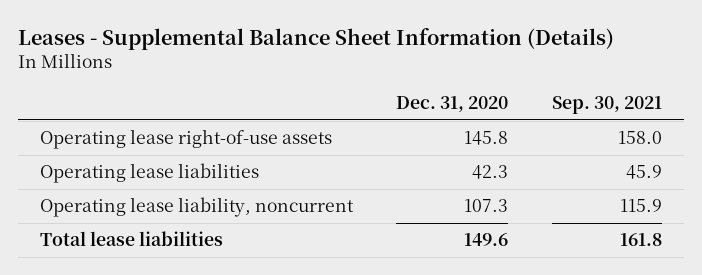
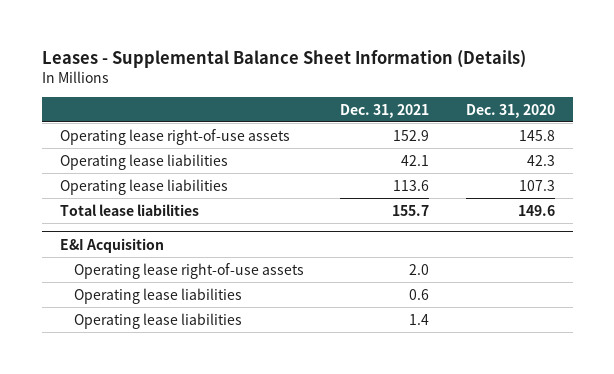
- | Dec. 31, 2020 | Sep. 30, 2021
+ | Dec. 31, 2021 | Dec. 31, 2020
- Operating lease liability, noncurrent | 107.3 | 115.9
+ Operating lease liabilities | 113.6 | 107.3
+ E&I Acquisition
+ Operating lease right-of-use assets | 2.0 |
+ Operating lease liabilities | 0.6 |
+ Operating lease liabilities | 1.4 |

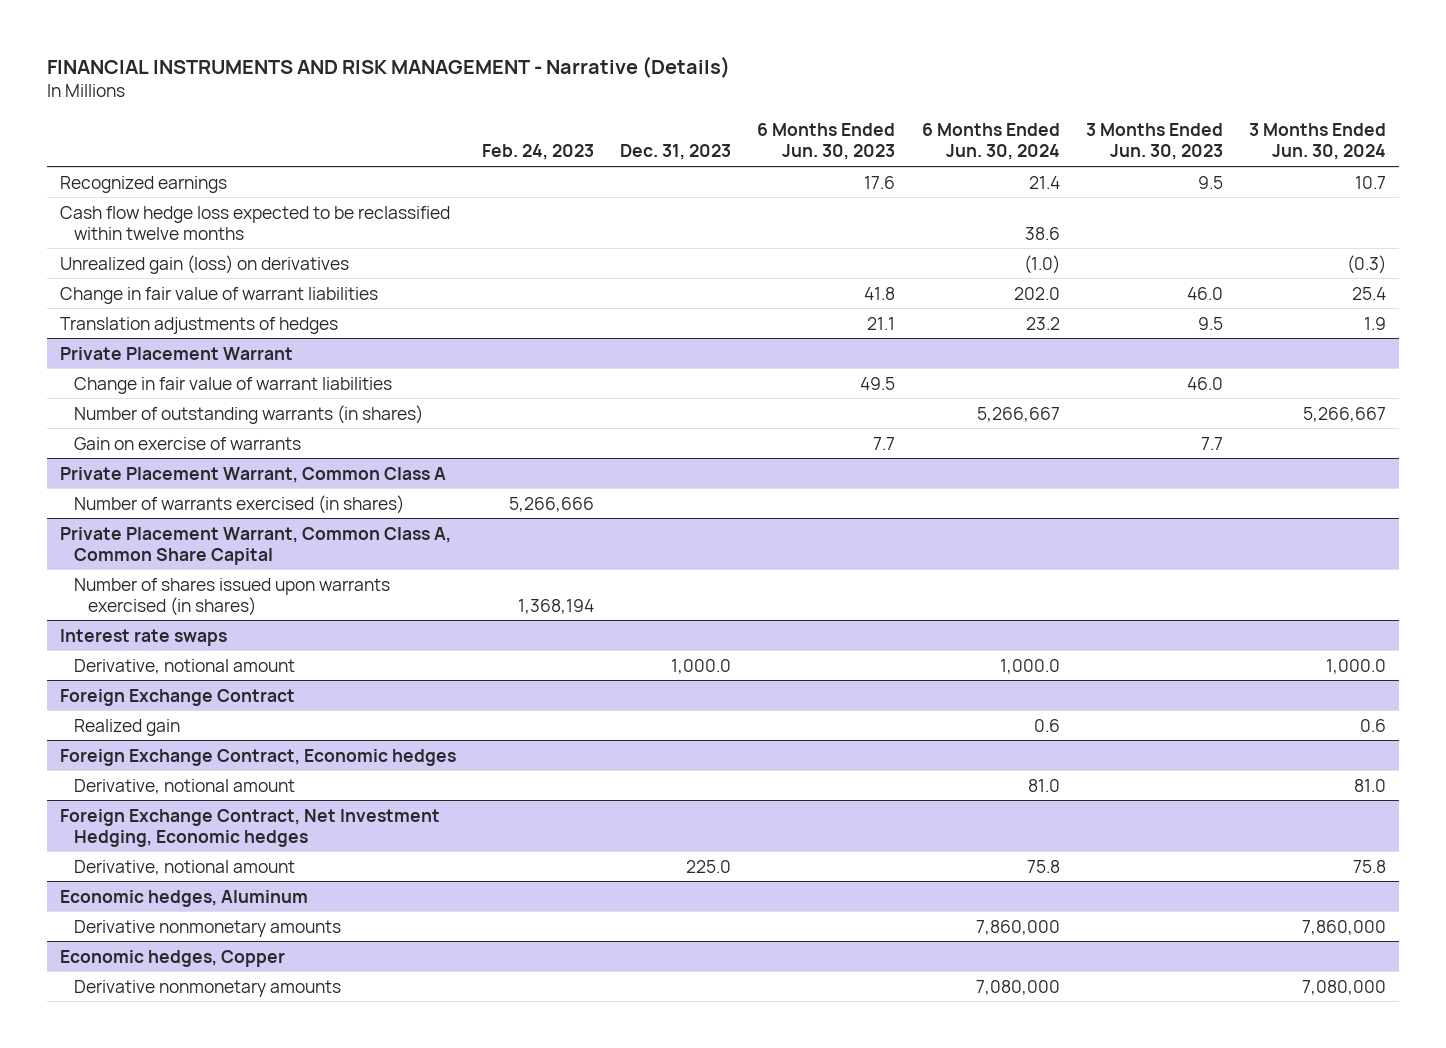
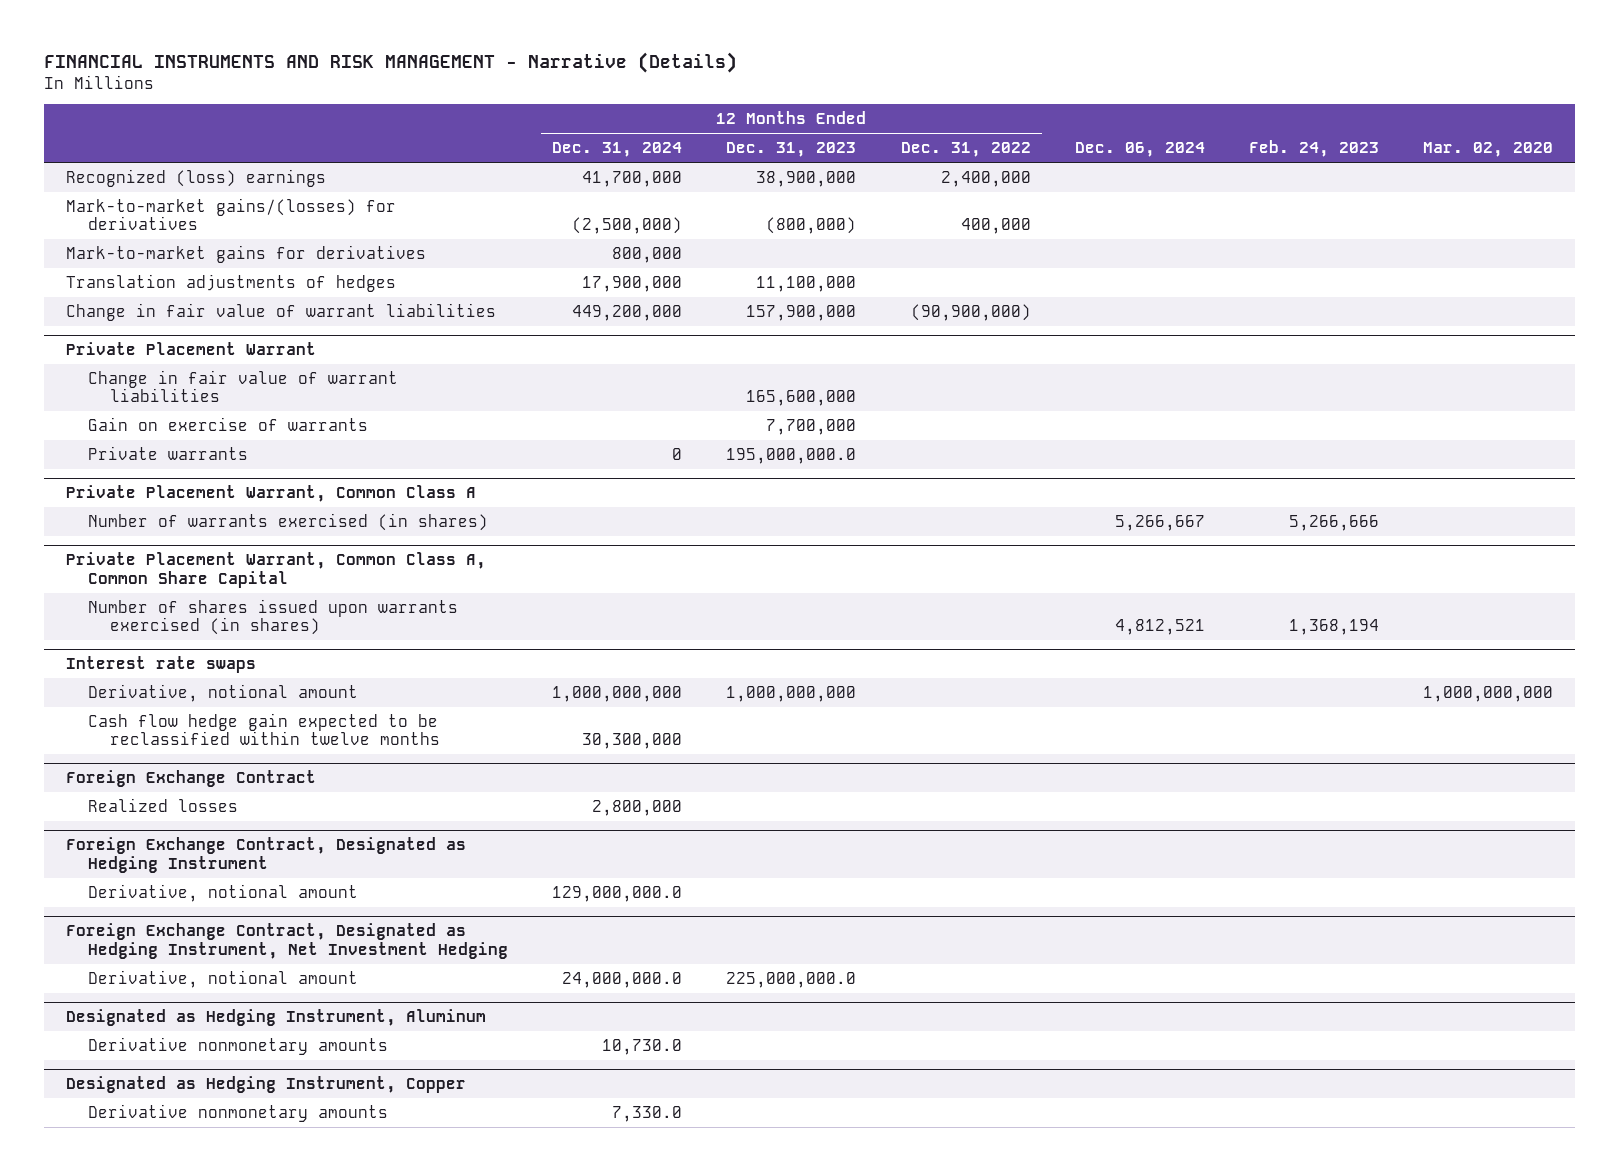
- | Feb. 24, 2023 | Dec. 31, 2023 | 6 Months Ended Jun. 30, 2023 | 6 Months Ended Jun. 30, 2024 | 3 Months Ended Jun. 30, 2023 | 3 Months Ended Jun. 30, 2024
+ | 12 Months Ended Dec. 31, 2024 | 12 Months Ended Dec. 31, 2023 | 12 Months Ended Dec. 31, 2022 | Dec. 06, 2024 | Feb. 24, 2023 | Mar. 02, 2020
- Recognized earnings | | | 17.6 | 21.4 | 9.5 | 10.7
- Cash flow hedge loss expected to be reclassified within twelve months | | | | 38.6 | |
- Unrealized gain (loss) on derivatives | | | | (1.0) | | (0.3)
+ Recognized (loss) earnings | 41,700,000 | 38,900,000 | 2,400,000 | | |
+ Mark-to-market gains/(losses) for derivatives | (2,500,000) | (800,000) | 400,000 | | |
+ Mark-to-market gains for derivatives | 800,000 | | | | |
moved down: Change in fair value of warrant liabilities | 449,200,000 | 157,900,000 | (90,900,000) | | |
@ Private Placement Warrant
- Number of outstanding warrants (in shares) | | | | 5,266,667 | | 5,266,667
+ Private warrants | 0 | 195,000,000.0 | | | |
@ Interest rate swaps
+ Cash flow hedge gain expected to be reclassified within twelve months | 30,300,000 | | | | |
@ Foreign Exchange Contract
- Realized gain | | | | 0.6 | | 0.6
- Foreign Exchange Contract, Economic hedges
- Derivative, notional amount | | | | 81.0 | | 81.0
- Foreign Exchange Contract, Net Investment Hedging, Economic hedges
@ Foreign Exchange Contract
+ Realized losses | 2,800,000 | | | | |
+ Foreign Exchange Contract, Designated as Hedging Instrument
+ Derivative, notional amount | 129,000,000.0 | | | | |
+ Foreign Exchange Contract, Designated as Hedging Instrument, Net Investment Hedging
- Economic hedges, Aluminum
- Derivative nonmonetary amounts | | | | 7,860,000 | | 7,860,000
- Economic hedges, Copper
- Derivative nonmonetary amounts | | | | 7,080,000 | | 7,080,000
+ Designated as Hedging Instrument, Aluminum
+ Derivative nonmonetary amounts | 10,730.0 | | | | |
+ Designated as Hedging Instrument, Copper
+ Derivative nonmonetary amounts | 7,330.0 | | | | |

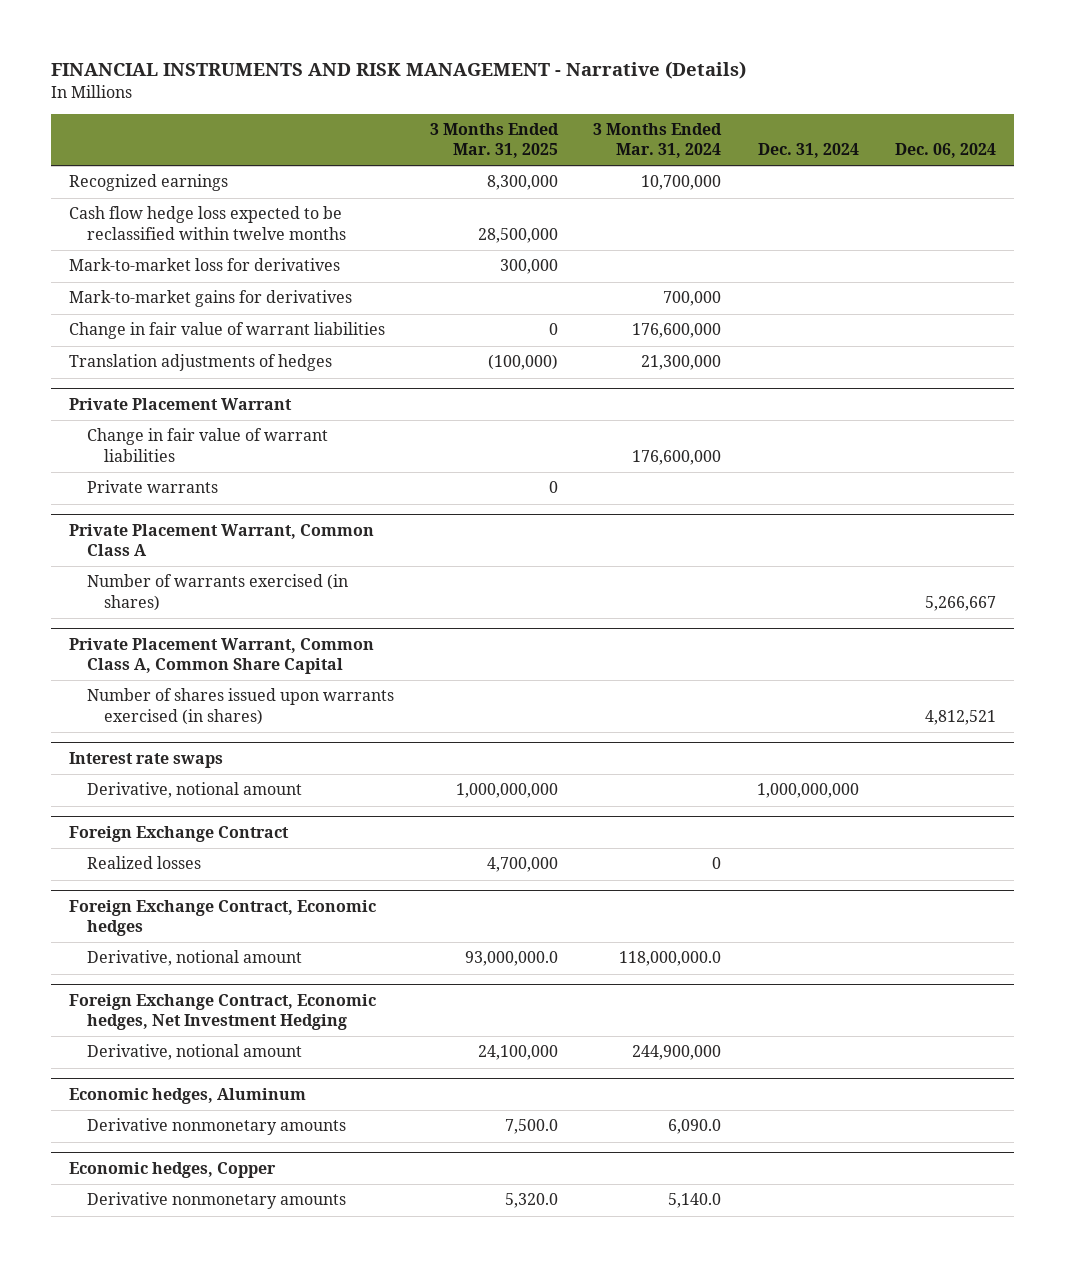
- | 12 Months Ended Dec. 31, 2024 | 12 Months Ended Dec. 31, 2023 | 12 Months Ended Dec. 31, 2022 | Dec. 06, 2024 | Feb. 24, 2023 | Mar. 02, 2020
+ | 3 Months Ended Mar. 31, 2025 | 3 Months Ended Mar. 31, 2024 | Dec. 31, 2024 | Dec. 06, 2024
- Recognized (loss) earnings | 41,700,000 | 38,900,000 | 2,400,000 | | |
- Mark-to-market gains/(losses) for derivatives | (2,500,000) | (800,000) | 400,000 | | |
+ Recognized earnings | 8,300,000 | 10,700,000 | |
+ Cash flow hedge loss expected to be reclassified within twelve months | 28,500,000 | | |
+ Mark-to-market loss for derivatives | 300,000 | | |
moved down: Translation adjustments of hedges | (100,000) | 21,300,000 | |
@ Private Placement Warrant
- Gain on exercise of warrants | | 7,700,000 | | | |
@ Interest rate swaps
- Cash flow hedge gain expected to be reclassified within twelve months | 30,300,000 | | | | |
- Foreign Exchange Contract, Designated as Hedging Instrument
- Derivative, notional amount | 129,000,000.0 | | | | |
- Foreign Exchange Contract, Designated as Hedging Instrument, Net Investment Hedging
+ Foreign Exchange Contract, Economic hedges
+ Derivative, notional amount | 93,000,000.0 | 118,000,000.0 | |
+ Foreign Exchange Contract, Economic hedges, Net Investment Hedging
- Designated as Hedging Instrument, Aluminum
- Derivative nonmonetary amounts | 10,730.0 | | | | |
- Designated as Hedging Instrument, Copper
- Derivative nonmonetary amounts | 7,330.0 | | | | |
+ Economic hedges, Aluminum
+ Derivative nonmonetary amounts | 7,500.0 | 6,090.0 | |
+ Economic hedges, Copper
+ Derivative nonmonetary amounts | 5,320.0 | 5,140.0 | |

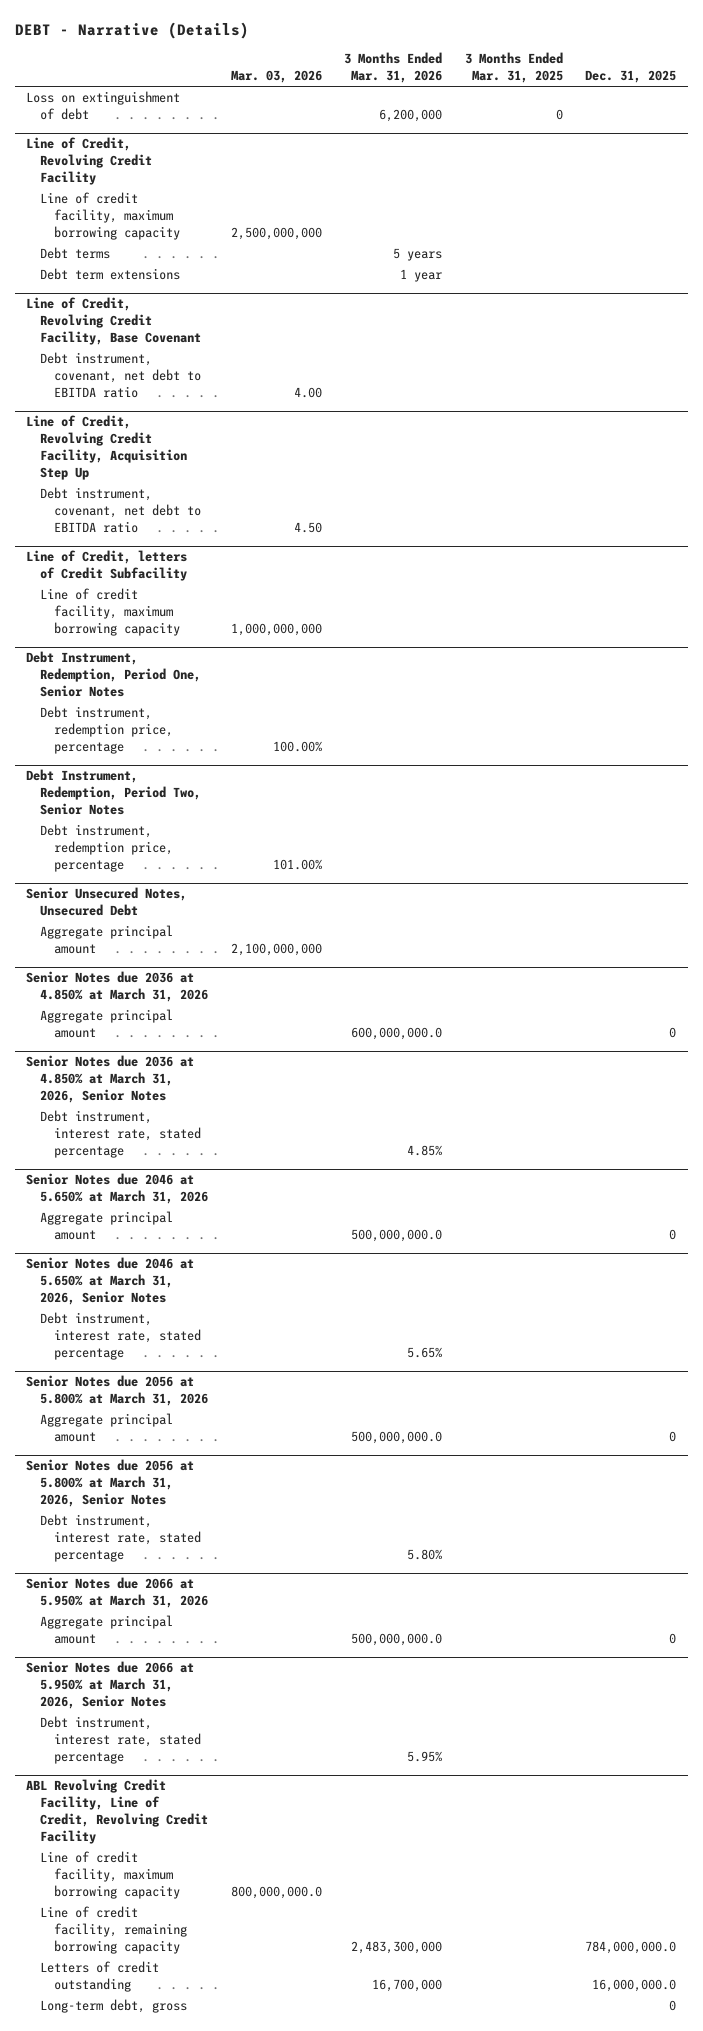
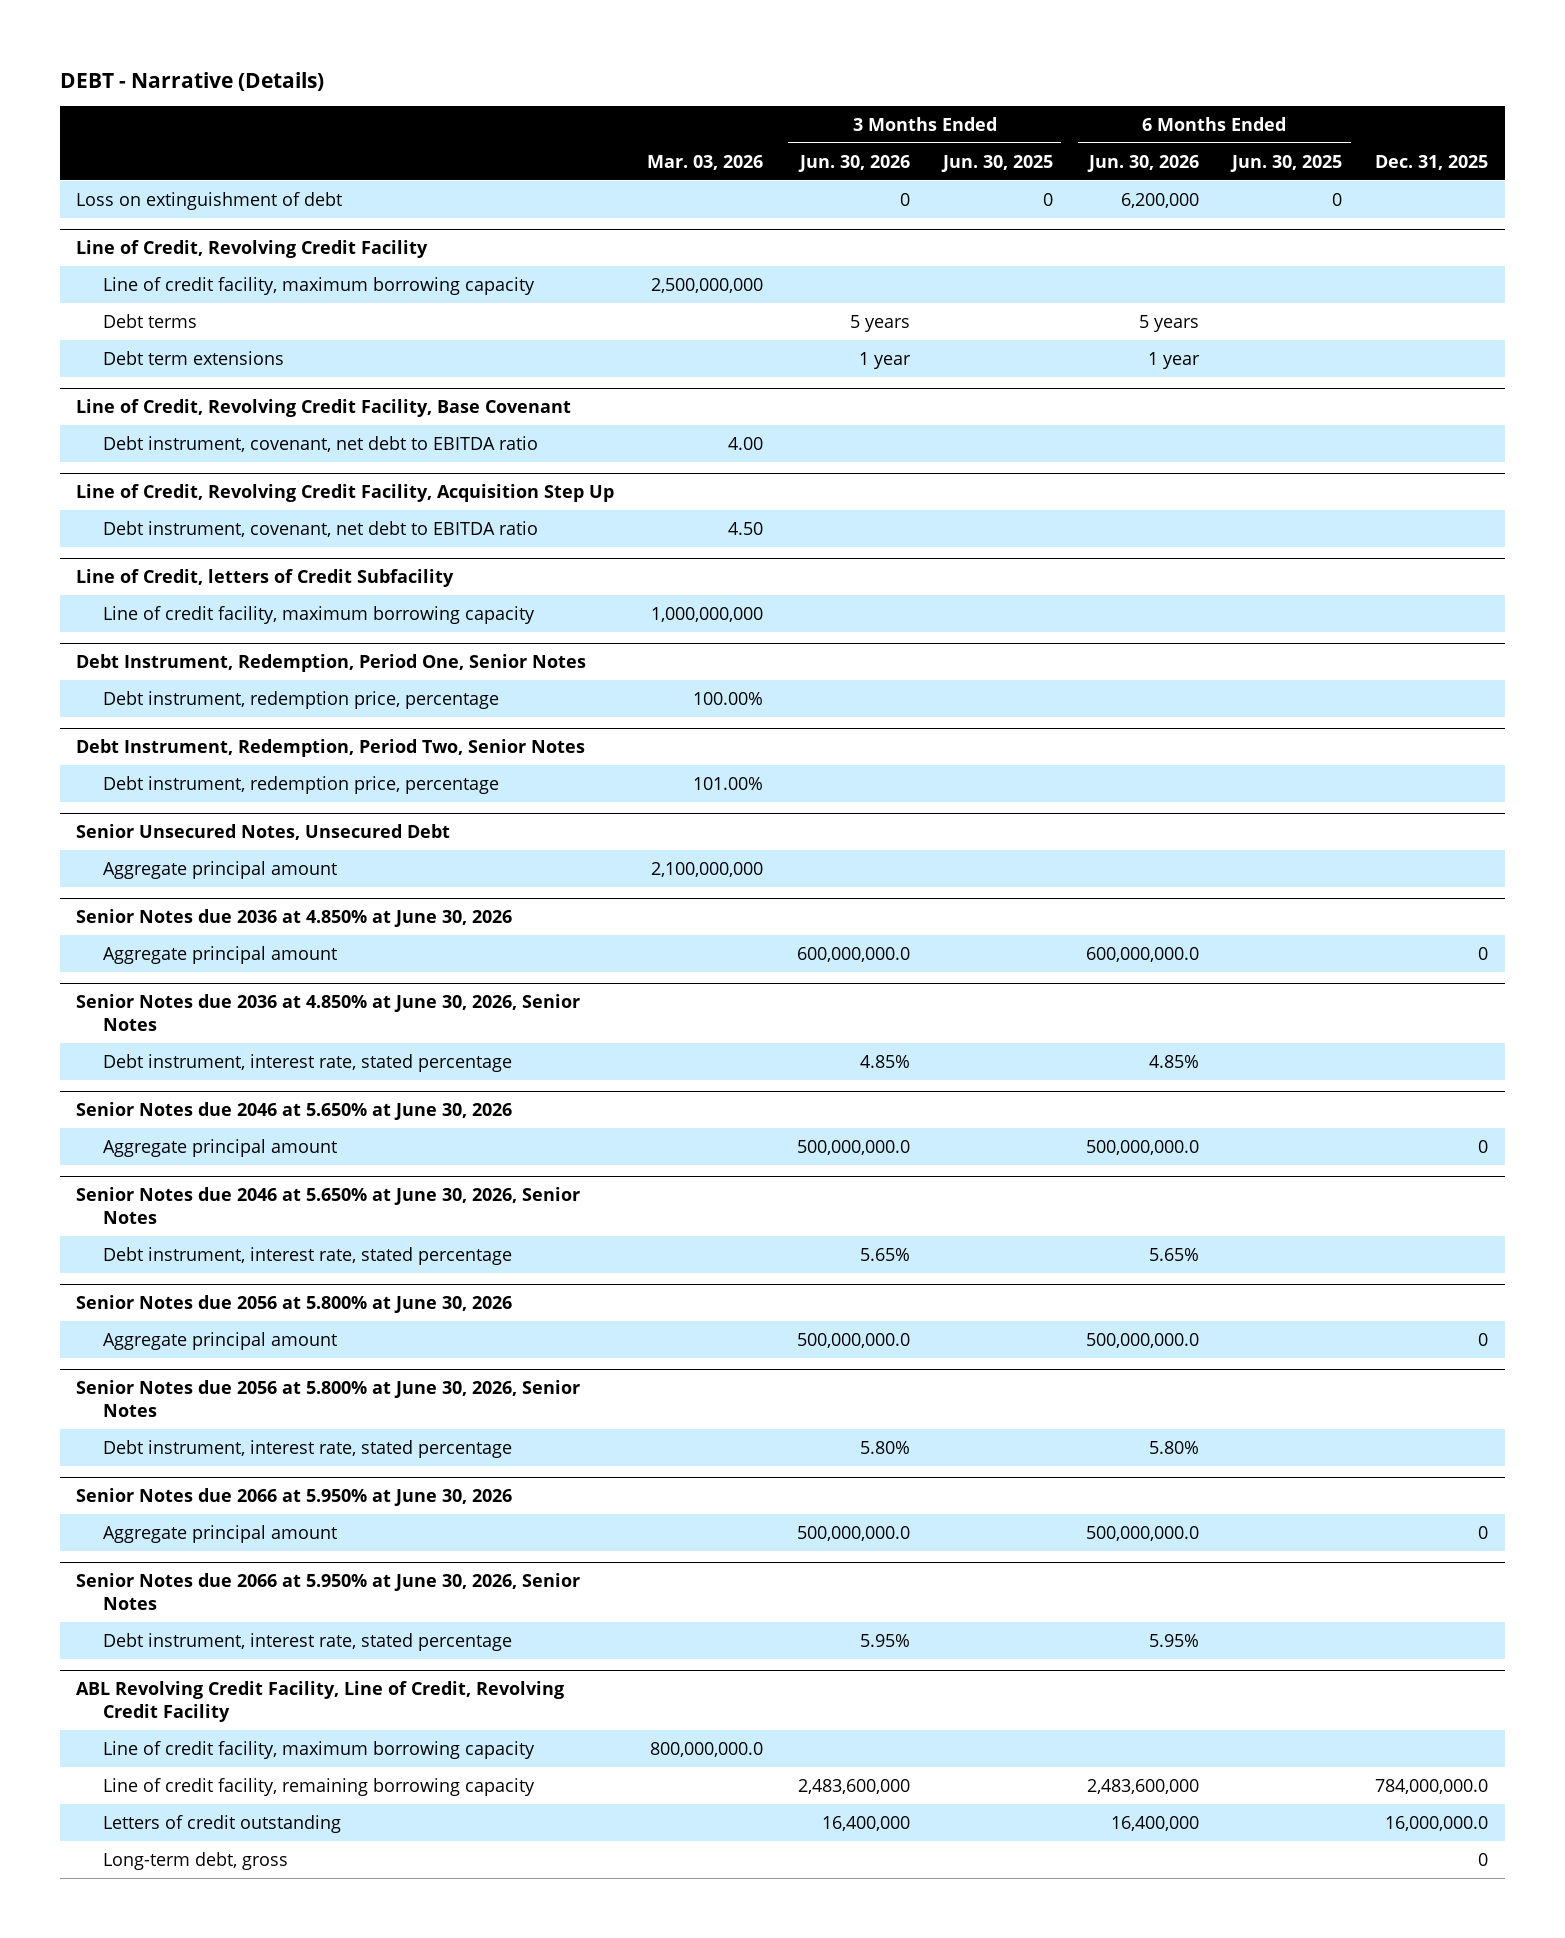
- | Mar. 03, 2026 | 3 Months Ended Mar. 31, 2026 | 3 Months Ended Mar. 31, 2025 | Dec. 31, 2025
+ | Mar. 03, 2026 | 3 Months Ended Jun. 30, 2026 | 3 Months Ended Jun. 30, 2025 | 6 Months Ended Jun. 30, 2026 | 6 Months Ended Jun. 30, 2025 | Dec. 31, 2025
- Senior Notes due 2036 at 4.850% at March 31, 2026
+ Senior Notes due 2036 at 4.850% at June 30, 2026
- Senior Notes due 2036 at 4.850% at March 31, 2026, Senior Notes
+ Senior Notes due 2036 at 4.850% at June 30, 2026, Senior Notes
- Senior Notes due 2046 at 5.650% at March 31, 2026
+ Senior Notes due 2046 at 5.650% at June 30, 2026
- Senior Notes due 2046 at 5.650% at March 31, 2026, Senior Notes
+ Senior Notes due 2046 at 5.650% at June 30, 2026, Senior Notes
- Senior Notes due 2056 at 5.800% at March 31, 2026
+ Senior Notes due 2056 at 5.800% at June 30, 2026
- Senior Notes due 2056 at 5.800% at March 31, 2026, Senior Notes
+ Senior Notes due 2056 at 5.800% at June 30, 2026, Senior Notes
- Senior Notes due 2066 at 5.950% at March 31, 2026
+ Senior Notes due 2066 at 5.950% at June 30, 2026
- Senior Notes due 2066 at 5.950% at March 31, 2026, Senior Notes
+ Senior Notes due 2066 at 5.950% at June 30, 2026, Senior Notes

